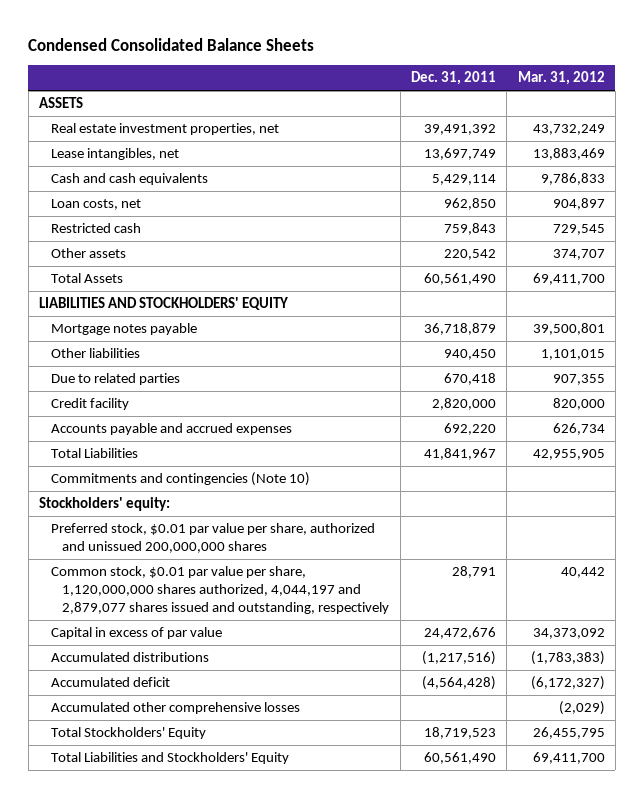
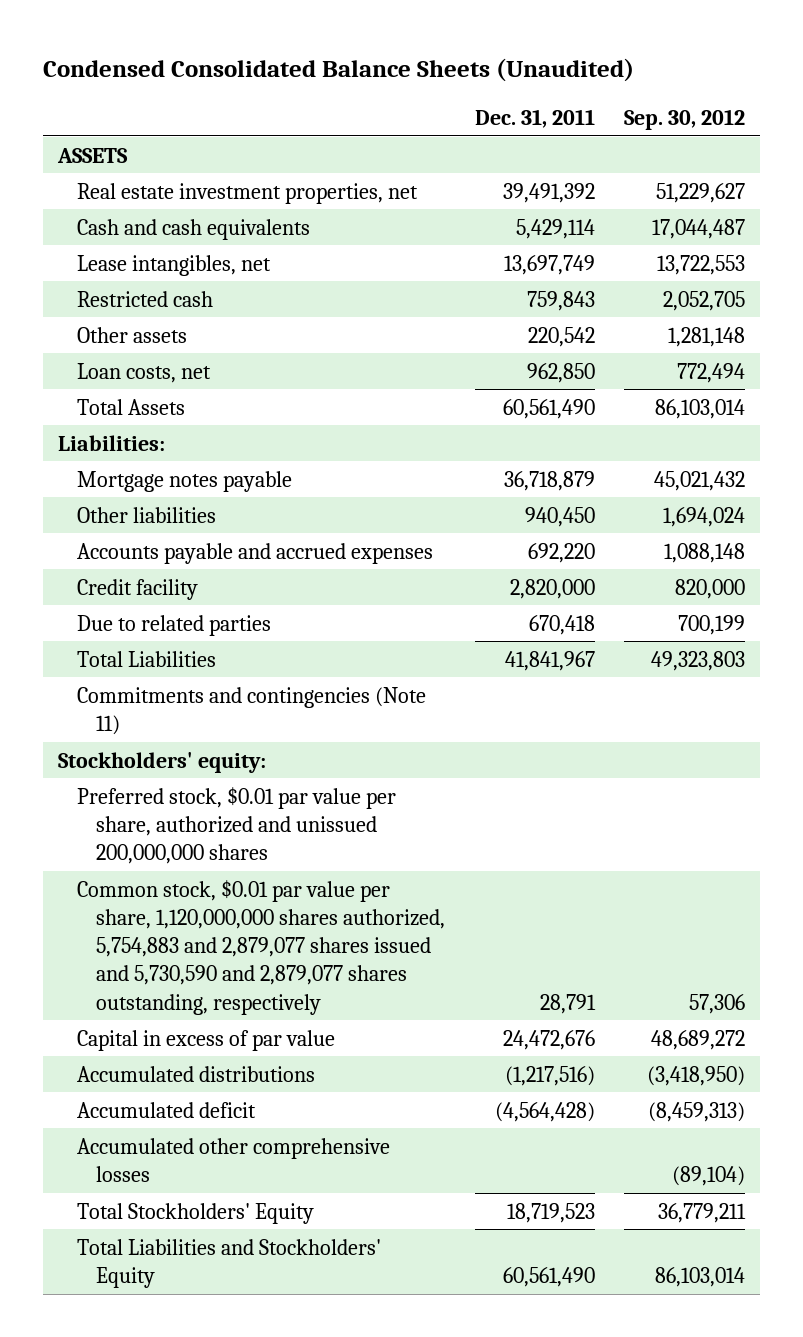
- Condensed Consolidated Balance Sheets
+ Condensed Consolidated Balance Sheets (Unaudited)
- | Dec. 31, 2011 | Mar. 31, 2012
+ | Dec. 31, 2011 | Sep. 30, 2012
moved down: Lease intangibles, net | 13,697,749 | 13,722,553
moved down: Loan costs, net | 962,850 | 772,494
- LIABILITIES AND STOCKHOLDERS' EQUITY
+ Liabilities:
moved down: Credit facility | 2,820,000 | 820,000
moved down: Due to related parties | 670,418 | 700,199
- Commitments and contingencies (Note 10)
+ Commitments and contingencies (Note 11)
- Common stock, $0.01 par value per share, 1,120,000,000 shares authorized, 4,044,197 and 2,879,077 shares issued and outstanding, respectively | 28,791 | 40,442
+ Common stock, $0.01 par value per share, 1,120,000,000 shares authorized, 5,754,883 and 2,879,077 shares issued and 5,730,590 and 2,879,077 shares outstanding, respectively | 28,791 | 57,306

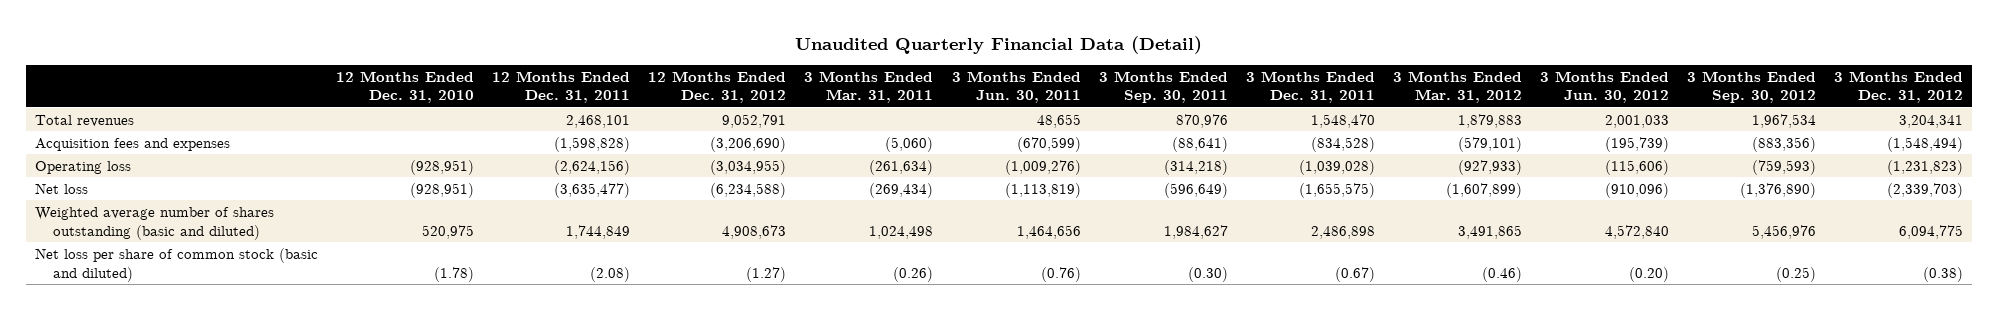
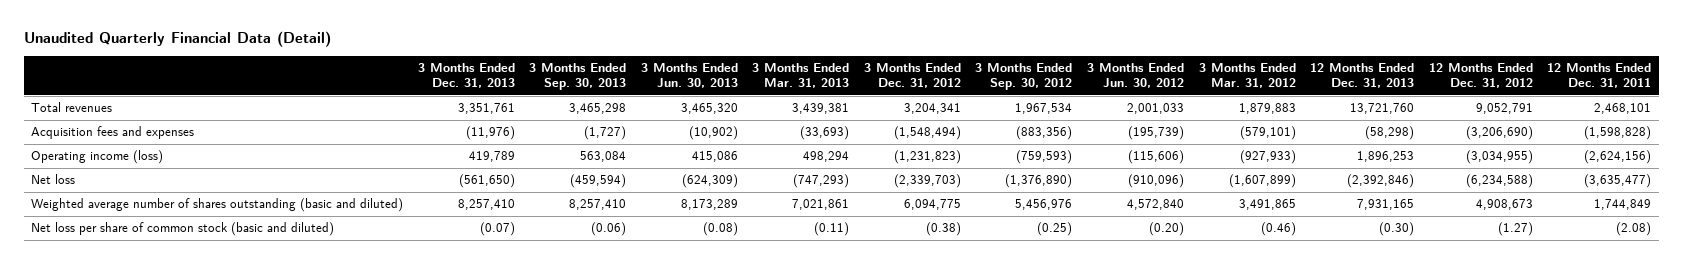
- | 12 Months Ended Dec. 31, 2010 | 12 Months Ended Dec. 31, 2011 | 12 Months Ended Dec. 31, 2012 | 3 Months Ended Mar. 31, 2011 | 3 Months Ended Jun. 30, 2011 | 3 Months Ended Sep. 30, 2011 | 3 Months Ended Dec. 31, 2011 | 3 Months Ended Mar. 31, 2012 | 3 Months Ended Jun. 30, 2012 | 3 Months Ended Sep. 30, 2012 | 3 Months Ended Dec. 31, 2012
+ | 3 Months Ended Dec. 31, 2013 | 3 Months Ended Sep. 30, 2013 | 3 Months Ended Jun. 30, 2013 | 3 Months Ended Mar. 31, 2013 | 3 Months Ended Dec. 31, 2012 | 3 Months Ended Sep. 30, 2012 | 3 Months Ended Jun. 30, 2012 | 3 Months Ended Mar. 31, 2012 | 12 Months Ended Dec. 31, 2013 | 12 Months Ended Dec. 31, 2012 | 12 Months Ended Dec. 31, 2011
- Operating loss | (928,951) | (2,624,156) | (3,034,955) | (261,634) | (1,009,276) | (314,218) | (1,039,028) | (927,933) | (115,606) | (759,593) | (1,231,823)
+ Operating income (loss) | 419,789 | 563,084 | 415,086 | 498,294 | (1,231,823) | (759,593) | (115,606) | (927,933) | 1,896,253 | (3,034,955) | (2,624,156)

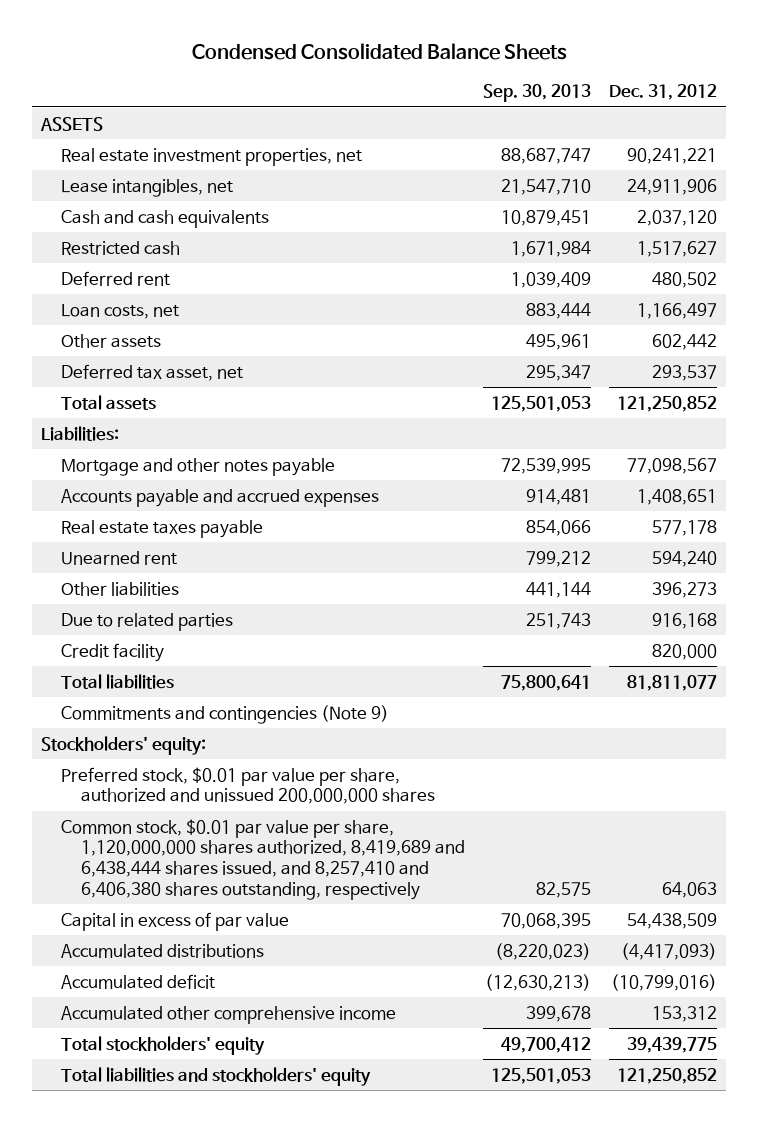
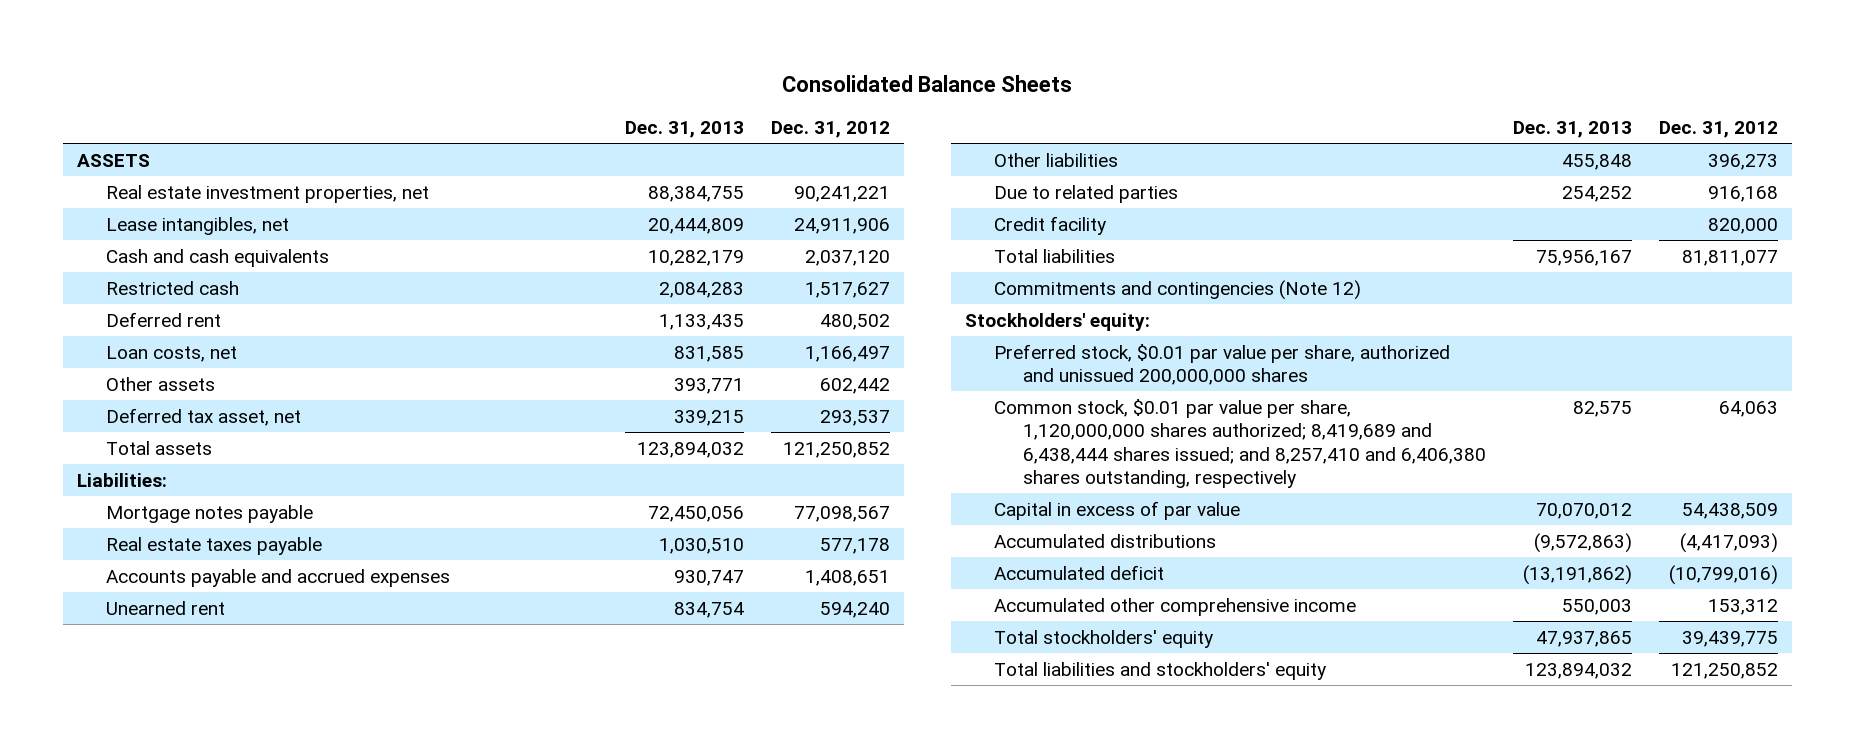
- Condensed Consolidated Balance Sheets
+ Consolidated Balance Sheets
- | Sep. 30, 2013 | Dec. 31, 2012
+ | Dec. 31, 2013 | Dec. 31, 2012
- Mortgage and other notes payable | 72,539,995 | 77,098,567
+ Mortgage notes payable | 72,450,056 | 77,098,567
moved down: Accounts payable and accrued expenses | 930,747 | 1,408,651
- Commitments and contingencies (Note 9)
+ Commitments and contingencies (Note 12)
- Common stock, $0.01 par value per share, 1,120,000,000 shares authorized, 8,419,689 and 6,438,444 shares issued, and 8,257,410 and 6,406,380 shares outstanding, respectively | 82,575 | 64,063
+ Common stock, $0.01 par value per share, 1,120,000,000 shares authorized; 8,419,689 and 6,438,444 shares issued; and 8,257,410 and 6,406,380 shares outstanding, respectively | 82,575 | 64,063

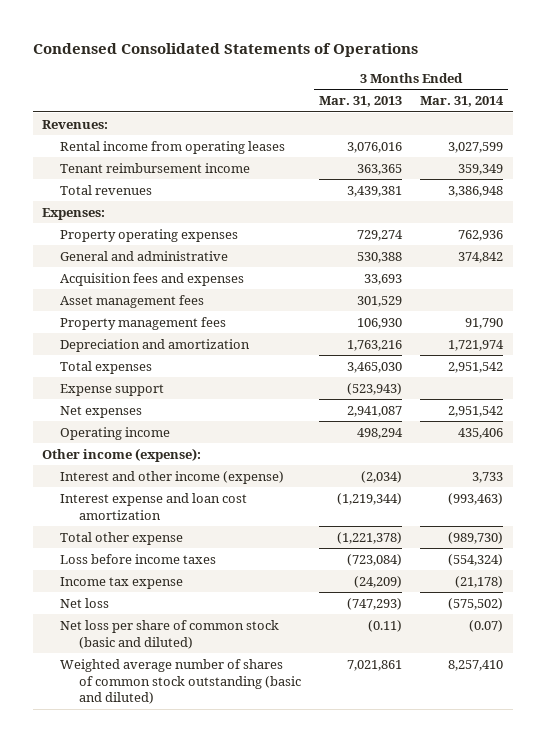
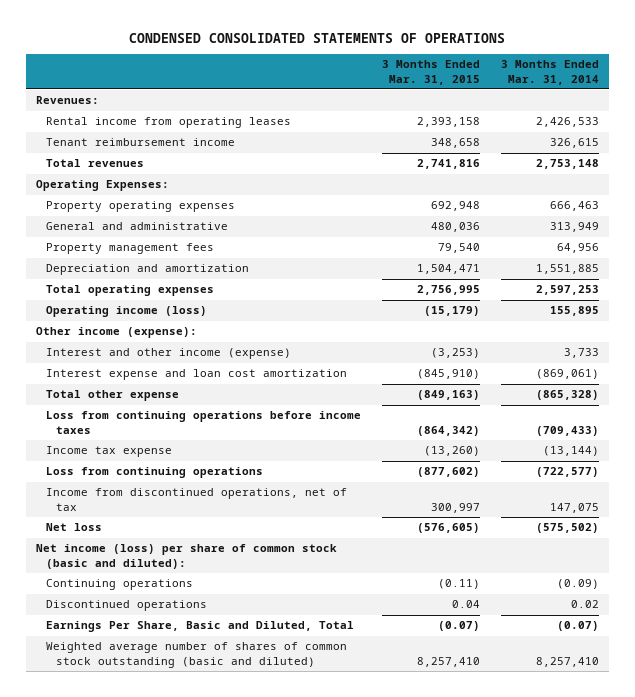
- Condensed Consolidated Statements of Operations
+ CONDENSED CONSOLIDATED STATEMENTS OF OPERATIONS
- | 3 Months Ended Mar. 31, 2013 | 3 Months Ended Mar. 31, 2014
+ | 3 Months Ended Mar. 31, 2015 | 3 Months Ended Mar. 31, 2014
- Rental income from operating leases | 3,076,016 | 3,027,599
- Tenant reimbursement income | 363,365 | 359,349
- Total revenues | 3,439,381 | 3,386,948
- Expenses:
- Property operating expenses | 729,274 | 762,936
- General and administrative | 530,388 | 374,842
- Acquisition fees and expenses | 33,693 |
- Asset management fees | 301,529 |
- Property management fees | 106,930 | 91,790
- Depreciation and amortization | 1,763,216 | 1,721,974
- Total expenses | 3,465,030 | 2,951,542
- Expense support | (523,943) |
- Net expenses | 2,941,087 | 2,951,542
- Operating income | 498,294 | 435,406
+ Rental income from operating leases | 2,393,158 | 2,426,533
+ Tenant reimbursement income | 348,658 | 326,615
+ Total revenues | 2,741,816 | 2,753,148
+ Operating Expenses:
+ Property operating expenses | 692,948 | 666,463
+ General and administrative | 480,036 | 313,949
+ Property management fees | 79,540 | 64,956
+ Depreciation and amortization | 1,504,471 | 1,551,885
+ Total operating expenses | 2,756,995 | 2,597,253
+ Operating income (loss) | (15,179) | 155,895
- Interest expense and loan cost amortization | (1,219,344) | (993,463)
- Total other expense | (1,221,378) | (989,730)
- Loss before income taxes | (723,084) | (554,324)
- Income tax expense | (24,209) | (21,178)
+ Interest expense and loan cost amortization | (845,910) | (869,061)
+ Total other expense | (849,163) | (865,328)
+ Loss from continuing operations before income taxes | (864,342) | (709,433)
+ Income tax expense | (13,260) | (13,144)
+ Loss from continuing operations | (877,602) | (722,577)
+ Income from discontinued operations, net of tax | 300,997 | 147,075
- Net loss per share of common stock (basic and diluted) | (0.11) | (0.07)
+ Net income (loss) per share of common stock (basic and diluted):
+ Continuing operations | (0.11) | (0.09)
+ Discontinued operations | 0.04 | 0.02
+ Earnings Per Share, Basic and Diluted, Total | (0.07) | (0.07)

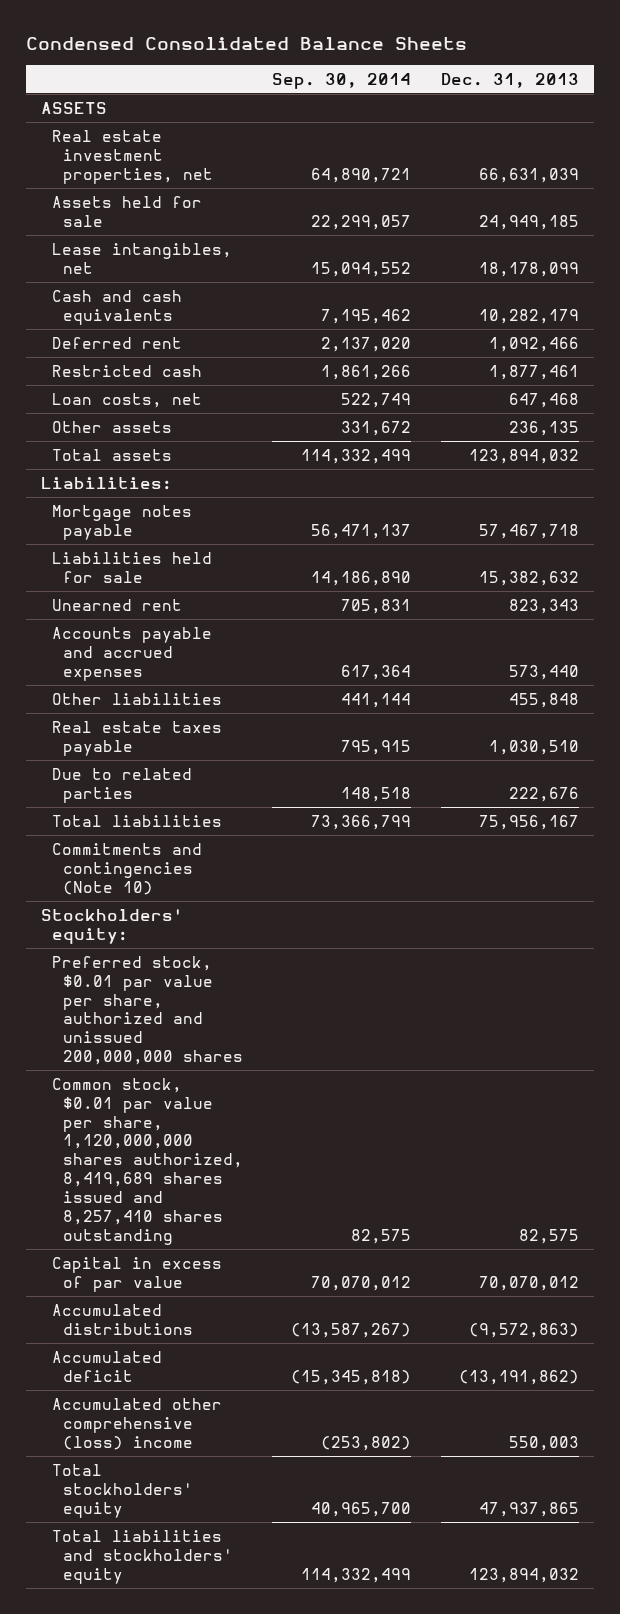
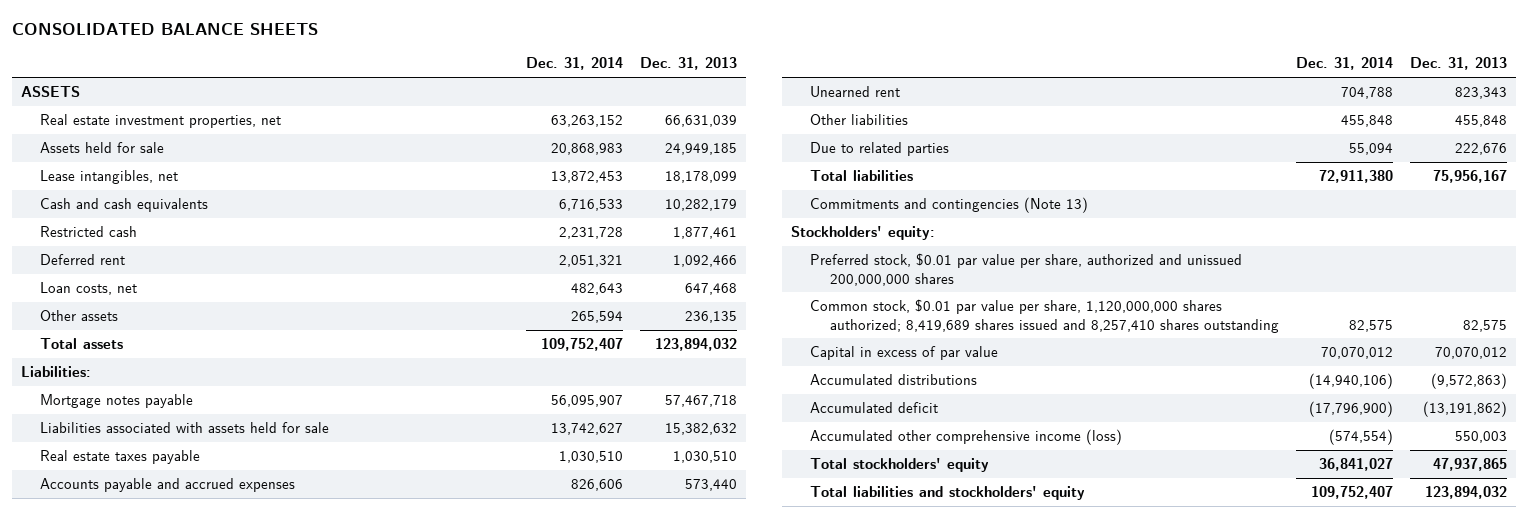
- Condensed Consolidated Balance Sheets
+ CONSOLIDATED BALANCE SHEETS
- | Sep. 30, 2014 | Dec. 31, 2013
+ | Dec. 31, 2014 | Dec. 31, 2013
moved down: Deferred rent | 2,051,321 | 1,092,466
- Liabilities held for sale | 14,186,890 | 15,382,632
+ Liabilities associated with assets held for sale | 13,742,627 | 15,382,632
moved up: Real estate taxes payable | 1,030,510 | 1,030,510
moved down: Unearned rent | 704,788 | 823,343
- Commitments and contingencies (Note 10)
+ Commitments and contingencies (Note 13)
- Common stock, $0.01 par value per share, 1,120,000,000 shares authorized, 8,419,689 shares issued and 8,257,410 shares outstanding | 82,575 | 82,575
+ Common stock, $0.01 par value per share, 1,120,000,000 shares authorized; 8,419,689 shares issued and 8,257,410 shares outstanding | 82,575 | 82,575
- Accumulated other comprehensive (loss) income | (253,802) | 550,003
+ Accumulated other comprehensive income (loss) | (574,554) | 550,003

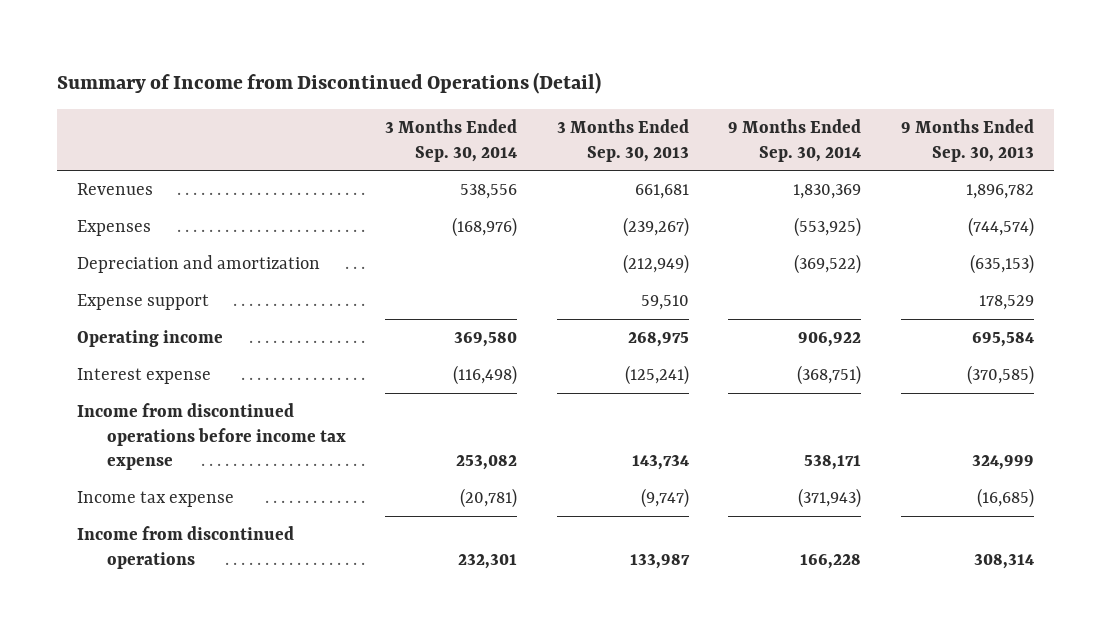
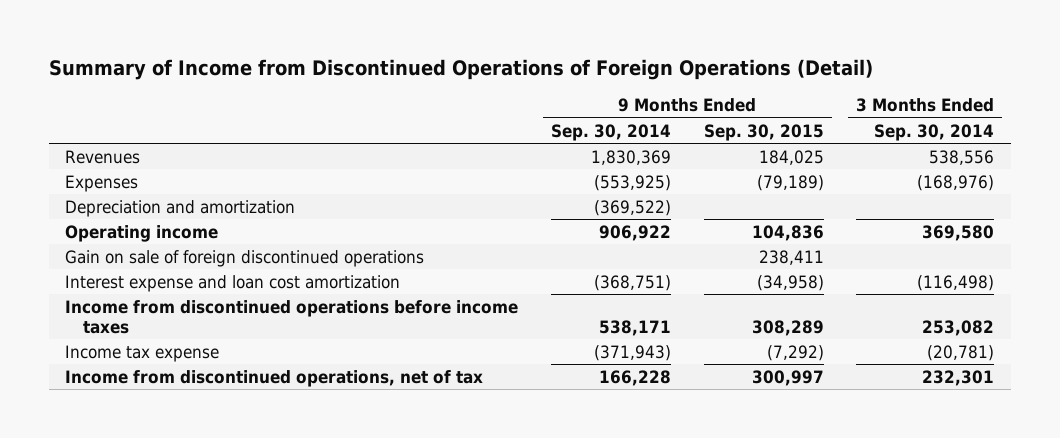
- Summary of Income from Discontinued Operations (Detail)
+ Summary of Income from Discontinued Operations of Foreign Operations (Detail)
- | 3 Months Ended Sep. 30, 2014 | 3 Months Ended Sep. 30, 2013 | 9 Months Ended Sep. 30, 2014 | 9 Months Ended Sep. 30, 2013
+ | 9 Months Ended Sep. 30, 2014 | 9 Months Ended Sep. 30, 2015 | 3 Months Ended Sep. 30, 2014
- Expense support | | 59,510 | | 178,529
- Interest expense | (116,498) | (125,241) | (368,751) | (370,585)
- Income from discontinued operations before income tax expense | 253,082 | 143,734 | 538,171 | 324,999
+ Gain on sale of foreign discontinued operations | | 238,411 |
+ Interest expense and loan cost amortization | (368,751) | (34,958) | (116,498)
+ Income from discontinued operations before income taxes | 538,171 | 308,289 | 253,082
- Income from discontinued operations | 232,301 | 133,987 | 166,228 | 308,314
+ Income from discontinued operations, net of tax | 166,228 | 300,997 | 232,301

